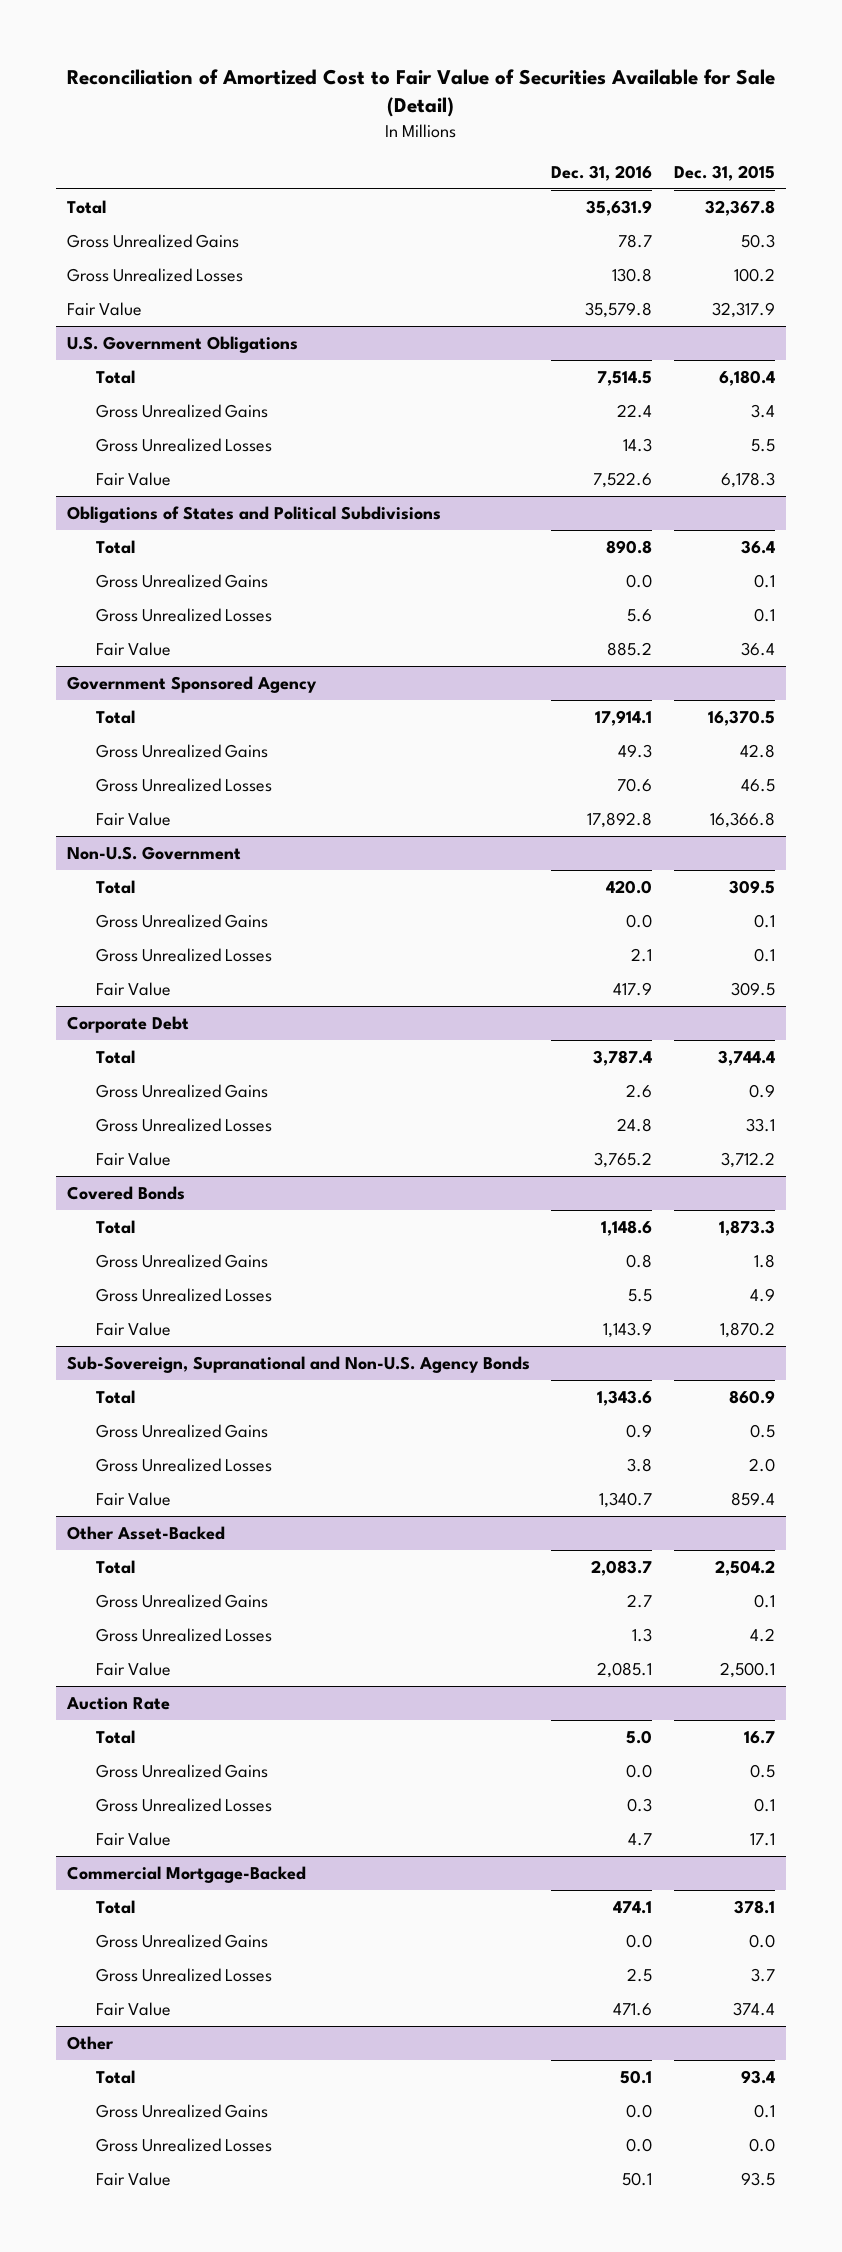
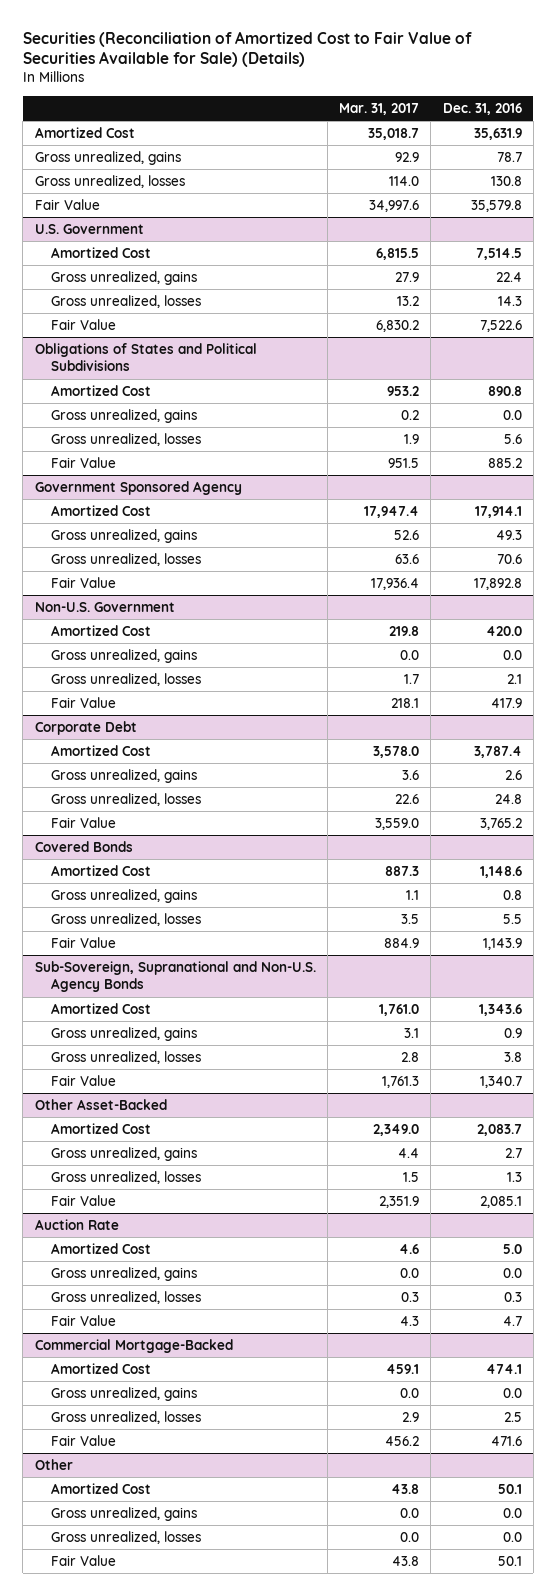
- Reconciliation of Amortized Cost to Fair Value of Securities Available for Sale (Detail)
+ Securities (Reconciliation of Amortized Cost to Fair Value of Securities Available for Sale) (Details)
- | Dec. 31, 2016 | Dec. 31, 2015
+ | Mar. 31, 2017 | Dec. 31, 2016
- Total | 35,631.9 | 32,367.8
- Gross Unrealized Gains | 78.7 | 50.3
- Gross Unrealized Losses | 130.8 | 100.2
+ Amortized Cost | 35,018.7 | 35,631.9
+ Gross unrealized, gains | 92.9 | 78.7
+ Gross unrealized, losses | 114.0 | 130.8
- U.S. Government Obligations
- Total | 7,514.5 | 6,180.4
- Gross Unrealized Gains | 22.4 | 3.4
- Gross Unrealized Losses | 14.3 | 5.5
+ U.S. Government
+ Amortized Cost | 6,815.5 | 7,514.5
+ Gross unrealized, gains | 27.9 | 22.4
+ Gross unrealized, losses | 13.2 | 14.3
@ Obligations of States and Political Subdivisions
- Total | 890.8 | 36.4
- Gross Unrealized Gains | 0.0 | 0.1
- Gross Unrealized Losses | 5.6 | 0.1
+ Amortized Cost | 953.2 | 890.8
+ Gross unrealized, gains | 0.2 | 0.0
+ Gross unrealized, losses | 1.9 | 5.6
@ Government Sponsored Agency
- Total | 17,914.1 | 16,370.5
- Gross Unrealized Gains | 49.3 | 42.8
- Gross Unrealized Losses | 70.6 | 46.5
+ Amortized Cost | 17,947.4 | 17,914.1
+ Gross unrealized, gains | 52.6 | 49.3
+ Gross unrealized, losses | 63.6 | 70.6
@ Non-U.S. Government
- Total | 420.0 | 309.5
- Gross Unrealized Gains | 0.0 | 0.1
- Gross Unrealized Losses | 2.1 | 0.1
+ Amortized Cost | 219.8 | 420.0
+ Gross unrealized, gains | 0.0 | 0.0
+ Gross unrealized, losses | 1.7 | 2.1
@ Corporate Debt
- Total | 3,787.4 | 3,744.4
- Gross Unrealized Gains | 2.6 | 0.9
- Gross Unrealized Losses | 24.8 | 33.1
+ Amortized Cost | 3,578.0 | 3,787.4
+ Gross unrealized, gains | 3.6 | 2.6
+ Gross unrealized, losses | 22.6 | 24.8
@ Covered Bonds
- Total | 1,148.6 | 1,873.3
- Gross Unrealized Gains | 0.8 | 1.8
- Gross Unrealized Losses | 5.5 | 4.9
+ Amortized Cost | 887.3 | 1,148.6
+ Gross unrealized, gains | 1.1 | 0.8
+ Gross unrealized, losses | 3.5 | 5.5
@ Sub-Sovereign, Supranational and Non-U.S. Agency Bonds
- Total | 1,343.6 | 860.9
- Gross Unrealized Gains | 0.9 | 0.5
- Gross Unrealized Losses | 3.8 | 2.0
+ Amortized Cost | 1,761.0 | 1,343.6
+ Gross unrealized, gains | 3.1 | 0.9
+ Gross unrealized, losses | 2.8 | 3.8
@ Other Asset-Backed
- Total | 2,083.7 | 2,504.2
- Gross Unrealized Gains | 2.7 | 0.1
- Gross Unrealized Losses | 1.3 | 4.2
+ Amortized Cost | 2,349.0 | 2,083.7
+ Gross unrealized, gains | 4.4 | 2.7
+ Gross unrealized, losses | 1.5 | 1.3
@ Auction Rate
- Total | 5.0 | 16.7
- Gross Unrealized Gains | 0.0 | 0.5
- Gross Unrealized Losses | 0.3 | 0.1
+ Amortized Cost | 4.6 | 5.0
+ Gross unrealized, gains | 0.0 | 0.0
+ Gross unrealized, losses | 0.3 | 0.3
@ Commercial Mortgage-Backed
- Total | 474.1 | 378.1
- Gross Unrealized Gains | 0.0 | 0.0
- Gross Unrealized Losses | 2.5 | 3.7
+ Amortized Cost | 459.1 | 474.1
+ Gross unrealized, gains | 0.0 | 0.0
+ Gross unrealized, losses | 2.9 | 2.5
@ Other
- Total | 50.1 | 93.4
- Gross Unrealized Gains | 0.0 | 0.1
- Gross Unrealized Losses | 0.0 | 0.0
+ Amortized Cost | 43.8 | 50.1
+ Gross unrealized, gains | 0.0 | 0.0
+ Gross unrealized, losses | 0.0 | 0.0

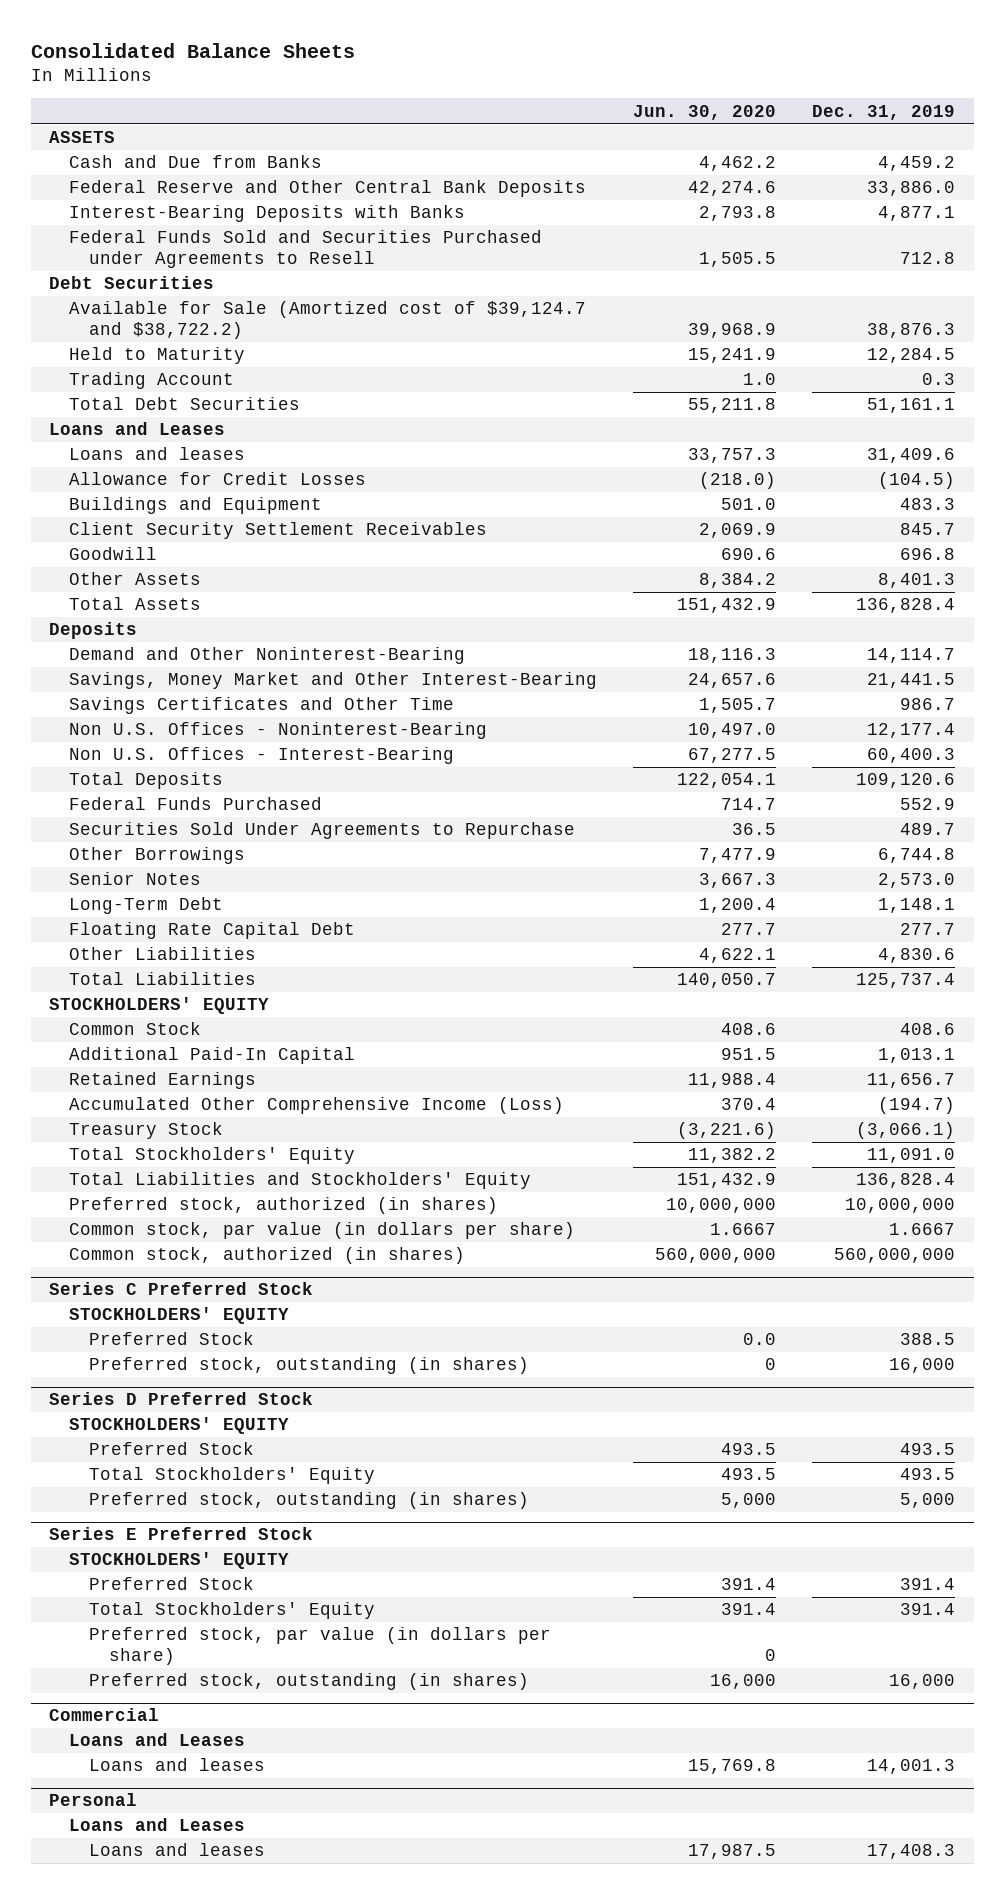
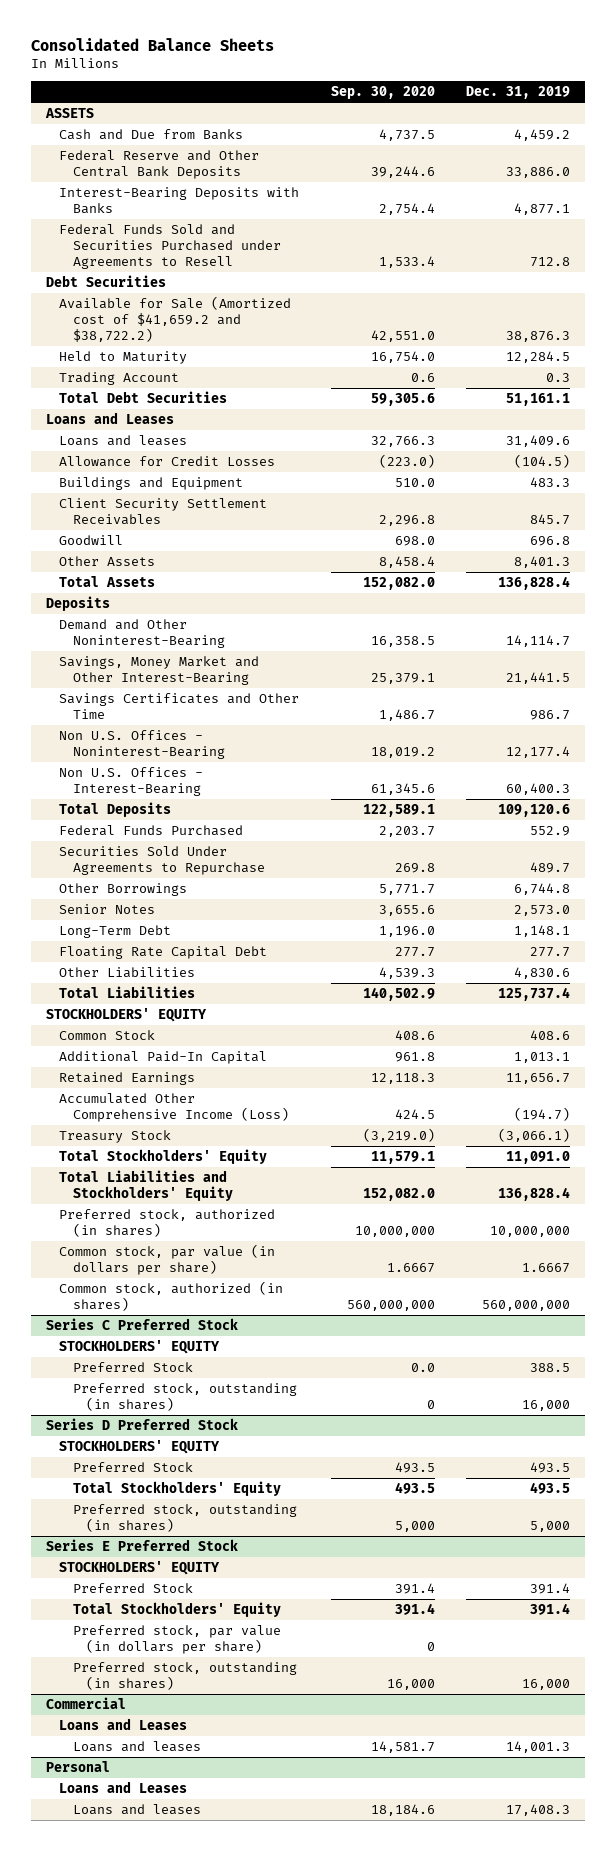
- | Jun. 30, 2020 | Dec. 31, 2019
+ | Sep. 30, 2020 | Dec. 31, 2019
- Available for Sale (Amortized cost of $39,124.7 and $38,722.2) | 39,968.9 | 38,876.3
+ Available for Sale (Amortized cost of $41,659.2 and $38,722.2) | 42,551.0 | 38,876.3

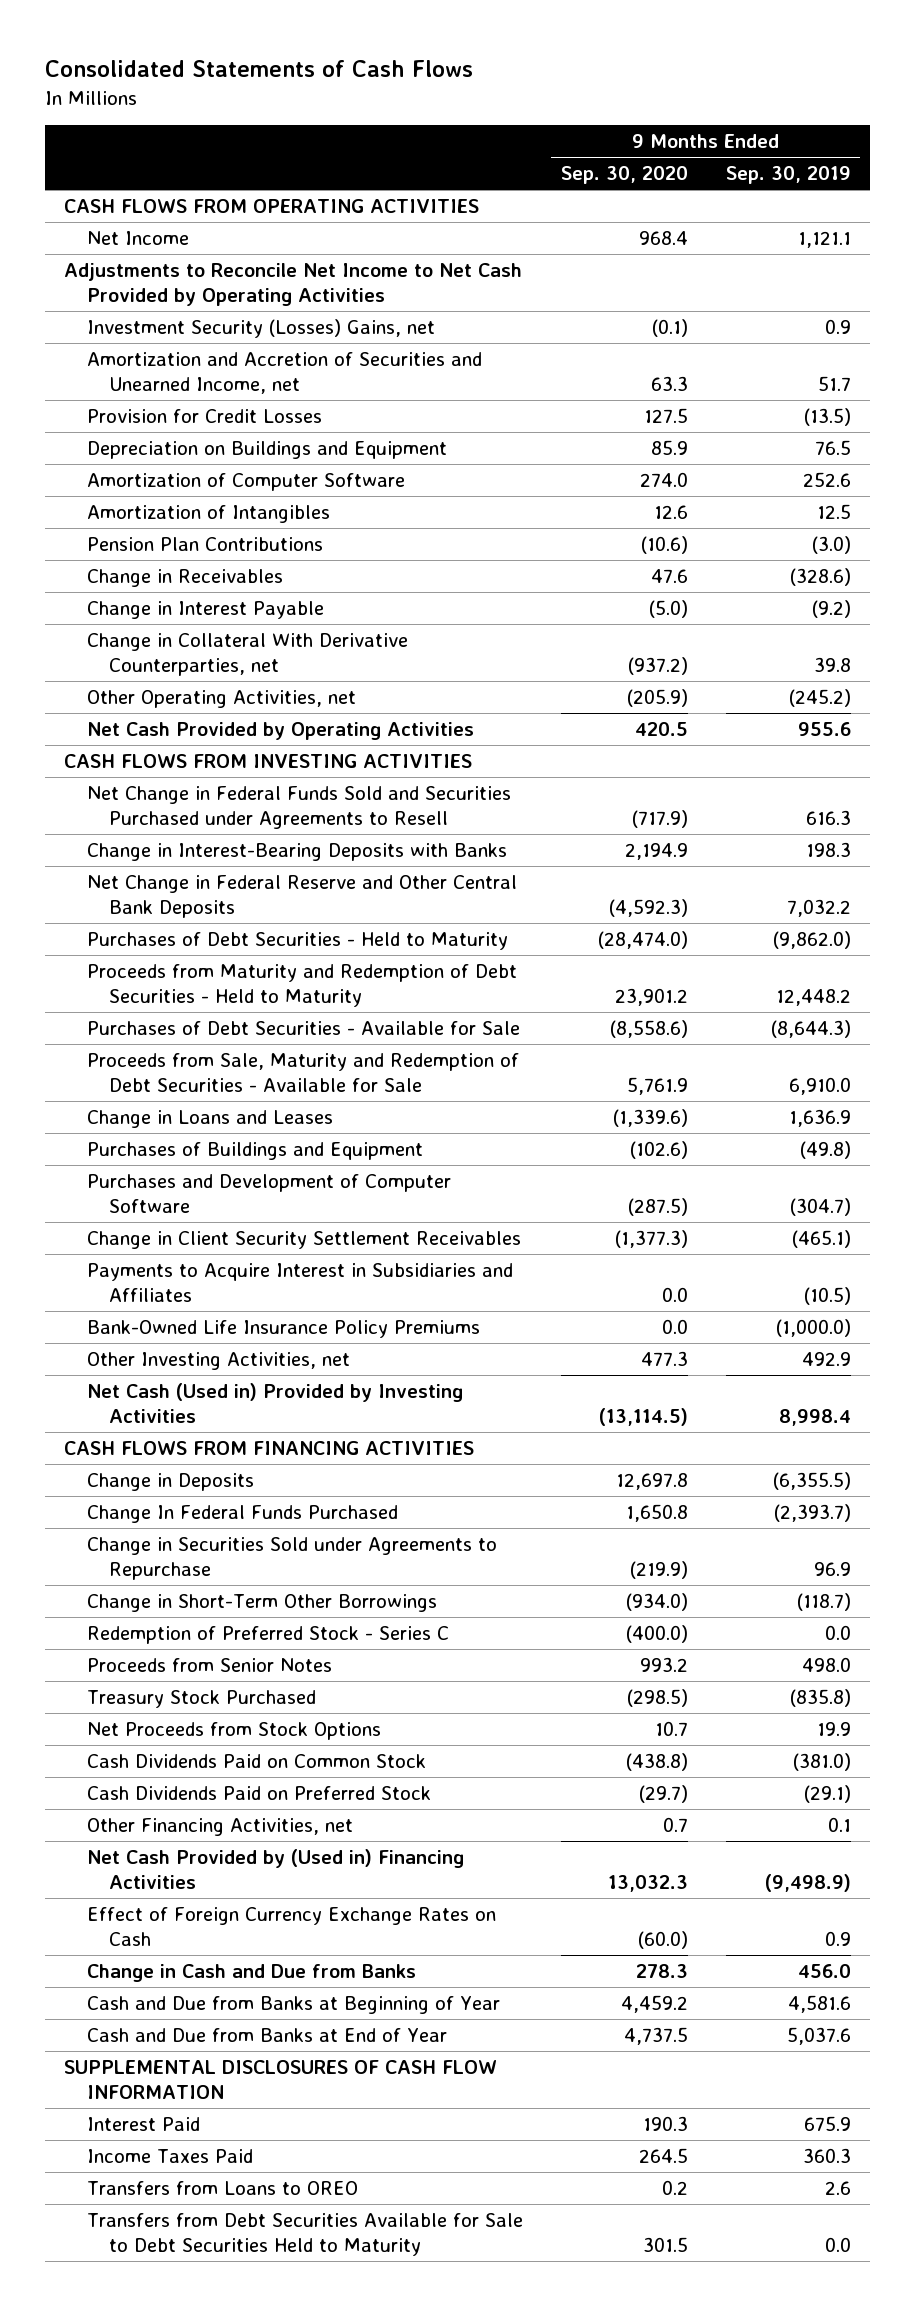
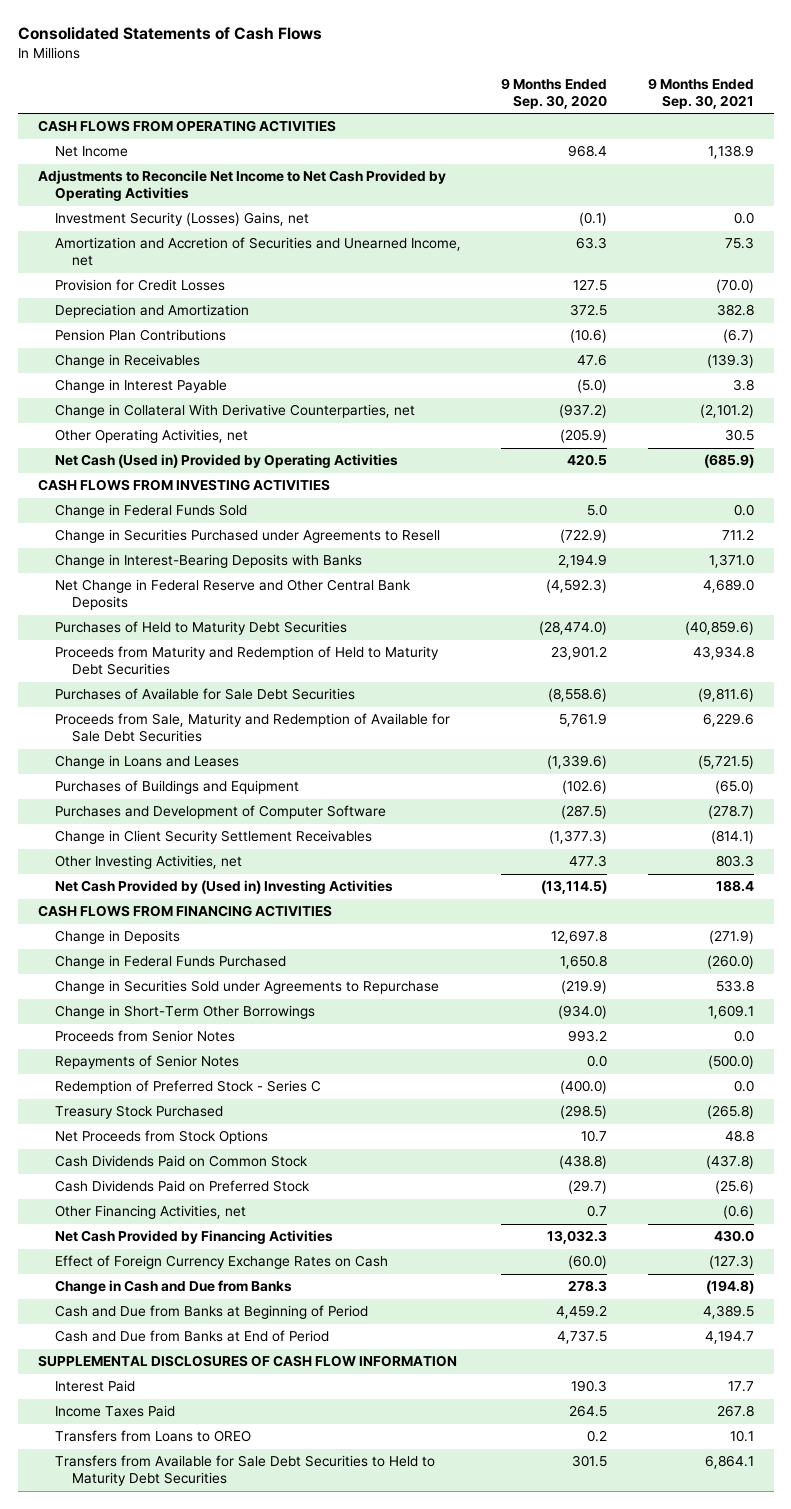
- | 9 Months Ended Sep. 30, 2020 | 9 Months Ended Sep. 30, 2019
+ | 9 Months Ended Sep. 30, 2020 | 9 Months Ended Sep. 30, 2021
- Depreciation on Buildings and Equipment | 85.9 | 76.5
- Amortization of Computer Software | 274.0 | 252.6
- Amortization of Intangibles | 12.6 | 12.5
+ Depreciation and Amortization | 372.5 | 382.8
- Net Cash Provided by Operating Activities | 420.5 | 955.6
+ Net Cash (Used in) Provided by Operating Activities | 420.5 | (685.9)
- Net Change in Federal Funds Sold and Securities Purchased under Agreements to Resell | (717.9) | 616.3
+ Change in Federal Funds Sold | 5.0 | 0.0
+ Change in Securities Purchased under Agreements to Resell | (722.9) | 711.2
- Purchases of Debt Securities - Held to Maturity | (28,474.0) | (9,862.0)
- Proceeds from Maturity and Redemption of Debt Securities - Held to Maturity | 23,901.2 | 12,448.2
- Purchases of Debt Securities - Available for Sale | (8,558.6) | (8,644.3)
- Proceeds from Sale, Maturity and Redemption of Debt Securities - Available for Sale | 5,761.9 | 6,910.0
+ Purchases of Held to Maturity Debt Securities | (28,474.0) | (40,859.6)
+ Proceeds from Maturity and Redemption of Held to Maturity Debt Securities | 23,901.2 | 43,934.8
+ Purchases of Available for Sale Debt Securities | (8,558.6) | (9,811.6)
+ Proceeds from Sale, Maturity and Redemption of Available for Sale Debt Securities | 5,761.9 | 6,229.6
- Payments to Acquire Interest in Subsidiaries and Affiliates | 0.0 | (10.5)
- Bank-Owned Life Insurance Policy Premiums | 0.0 | (1,000.0)
- Net Cash (Used in) Provided by Investing Activities | (13,114.5) | 8,998.4
+ Net Cash Provided by (Used in) Investing Activities | (13,114.5) | 188.4
- Change In Federal Funds Purchased | 1,650.8 | (2,393.7)
+ Change in Federal Funds Purchased | 1,650.8 | (260.0)
+ Repayments of Senior Notes | 0.0 | (500.0)
moved down: Redemption of Preferred Stock - Series C | (400.0) | 0.0
- Net Cash Provided by (Used in) Financing Activities | 13,032.3 | (9,498.9)
+ Net Cash Provided by Financing Activities | 13,032.3 | 430.0
- Cash and Due from Banks at Beginning of Year | 4,459.2 | 4,581.6
- Cash and Due from Banks at End of Year | 4,737.5 | 5,037.6
+ Cash and Due from Banks at Beginning of Period | 4,459.2 | 4,389.5
+ Cash and Due from Banks at End of Period | 4,737.5 | 4,194.7
- Transfers from Debt Securities Available for Sale to Debt Securities Held to Maturity | 301.5 | 0.0
+ Transfers from Available for Sale Debt Securities to Held to Maturity Debt Securities | 301.5 | 6,864.1

